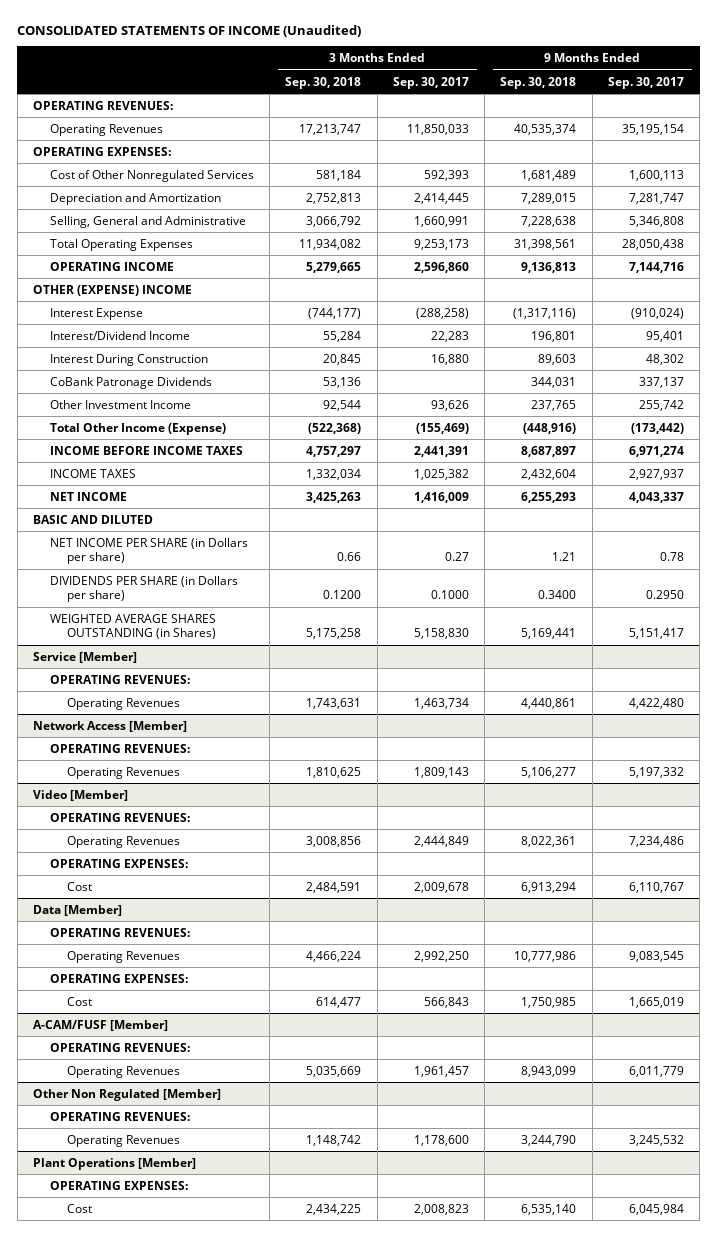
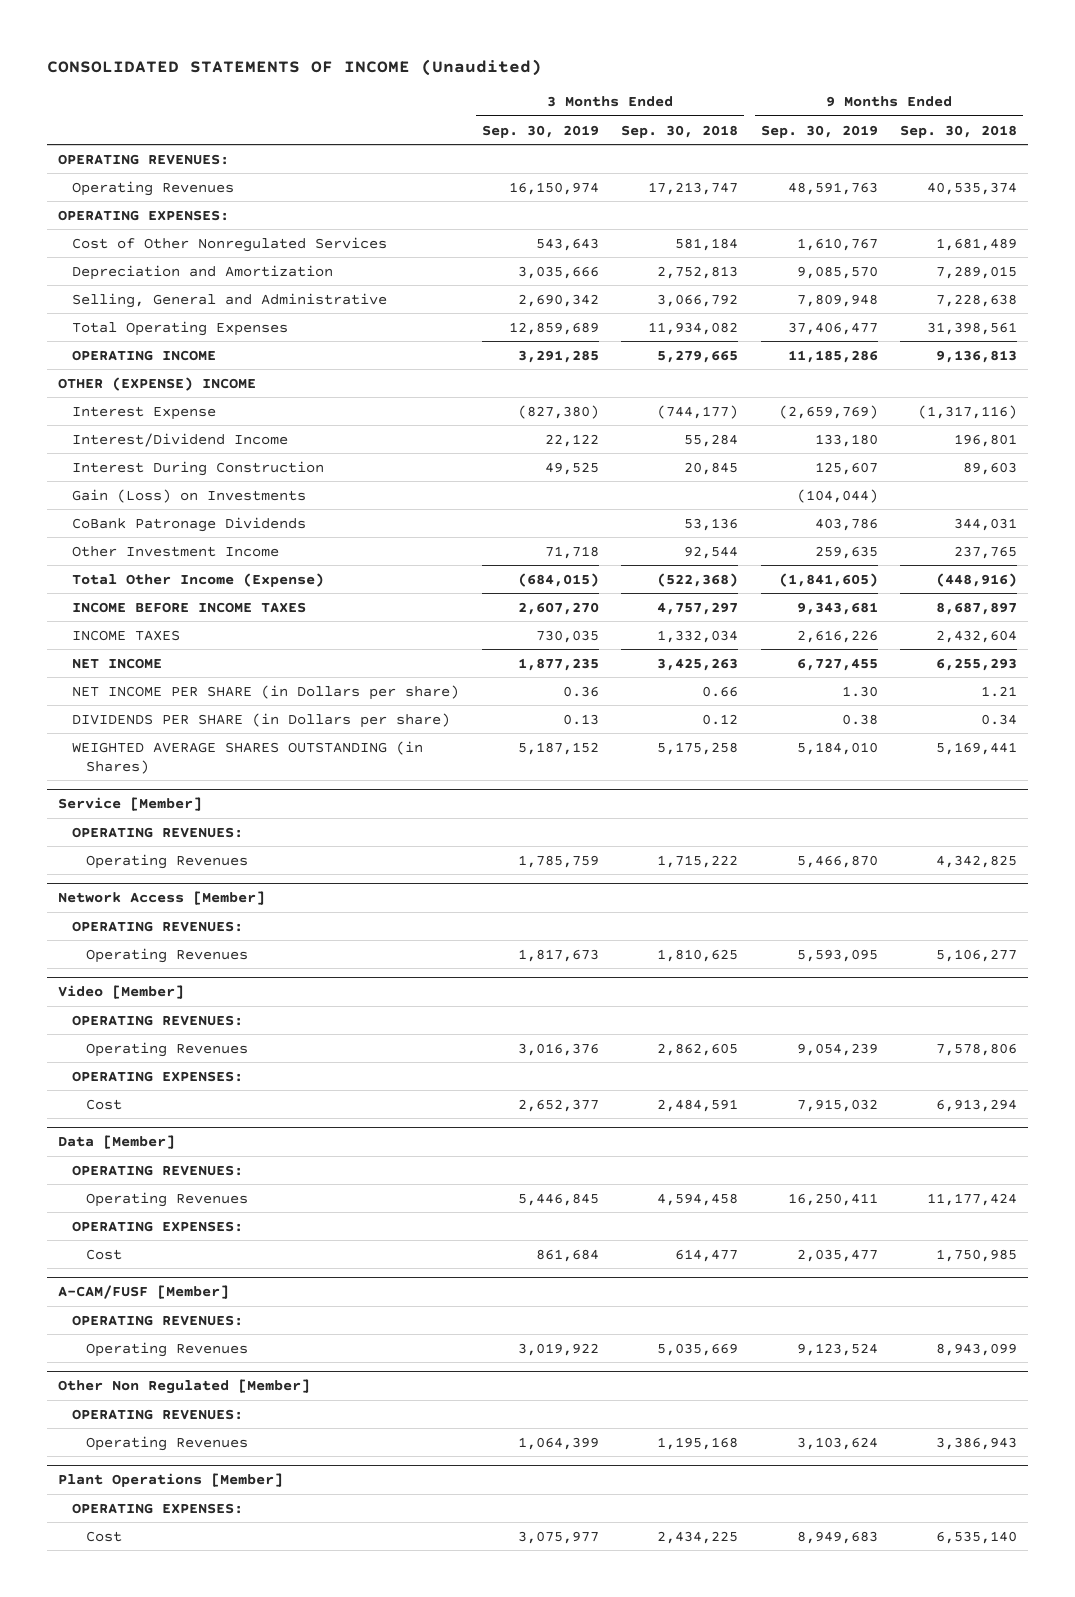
- | 3 Months Ended Sep. 30, 2018 | 3 Months Ended Sep. 30, 2017 | 9 Months Ended Sep. 30, 2018 | 9 Months Ended Sep. 30, 2017
+ | 3 Months Ended Sep. 30, 2019 | 3 Months Ended Sep. 30, 2018 | 9 Months Ended Sep. 30, 2019 | 9 Months Ended Sep. 30, 2018
+ Gain (Loss) on Investments | | | (104,044) |
- BASIC AND DILUTED
- DIVIDENDS PER SHARE (in Dollars per share) | 0.1200 | 0.1000 | 0.3400 | 0.2950
+ DIVIDENDS PER SHARE (in Dollars per share) | 0.13 | 0.12 | 0.38 | 0.34
@ Service [Member]
- Operating Revenues | 1,743,631 | 1,463,734 | 4,440,861 | 4,422,480
+ Operating Revenues | 1,785,759 | 1,715,222 | 5,466,870 | 4,342,825
@ Video [Member]
- Operating Revenues | 3,008,856 | 2,444,849 | 8,022,361 | 7,234,486
+ Operating Revenues | 3,016,376 | 2,862,605 | 9,054,239 | 7,578,806
@ Data [Member]
- Operating Revenues | 4,466,224 | 2,992,250 | 10,777,986 | 9,083,545
+ Operating Revenues | 5,446,845 | 4,594,458 | 16,250,411 | 11,177,424
@ Other Non Regulated [Member]
- Operating Revenues | 1,148,742 | 1,178,600 | 3,244,790 | 3,245,532
+ Operating Revenues | 1,064,399 | 1,195,168 | 3,103,624 | 3,386,943

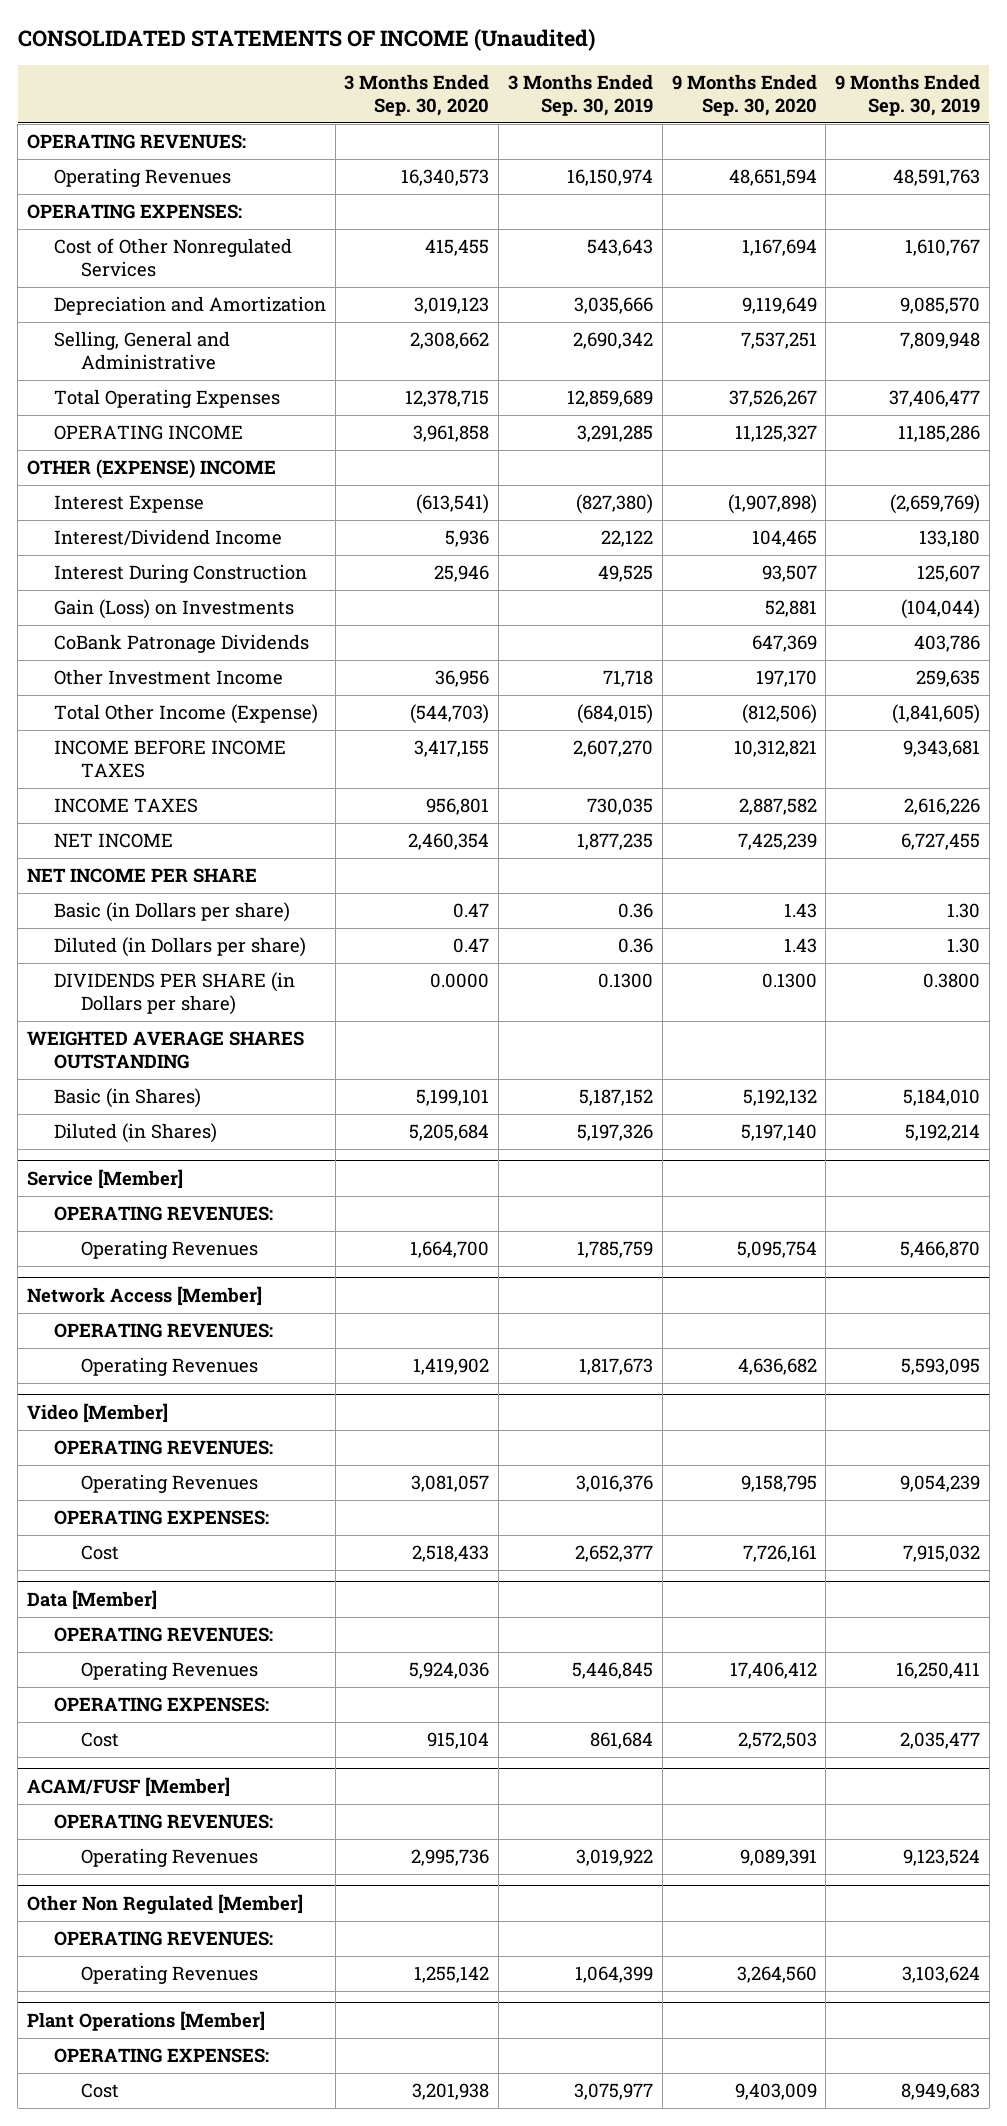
- | 3 Months Ended Sep. 30, 2019 | 3 Months Ended Sep. 30, 2018 | 9 Months Ended Sep. 30, 2019 | 9 Months Ended Sep. 30, 2018
+ | 3 Months Ended Sep. 30, 2020 | 3 Months Ended Sep. 30, 2019 | 9 Months Ended Sep. 30, 2020 | 9 Months Ended Sep. 30, 2019
- NET INCOME PER SHARE (in Dollars per share) | 0.36 | 0.66 | 1.30 | 1.21
- DIVIDENDS PER SHARE (in Dollars per share) | 0.13 | 0.12 | 0.38 | 0.34
- WEIGHTED AVERAGE SHARES OUTSTANDING (in Shares) | 5,187,152 | 5,175,258 | 5,184,010 | 5,169,441
+ NET INCOME PER SHARE
+ Basic (in Dollars per share) | 0.47 | 0.36 | 1.43 | 1.30
+ Diluted (in Dollars per share) | 0.47 | 0.36 | 1.43 | 1.30
+ DIVIDENDS PER SHARE (in Dollars per share) | 0.0000 | 0.1300 | 0.1300 | 0.3800
+ WEIGHTED AVERAGE SHARES OUTSTANDING
+ Basic (in Shares) | 5,199,101 | 5,187,152 | 5,192,132 | 5,184,010
+ Diluted (in Shares) | 5,205,684 | 5,197,326 | 5,197,140 | 5,192,214
- A-CAM/FUSF [Member]
+ ACAM/FUSF [Member]

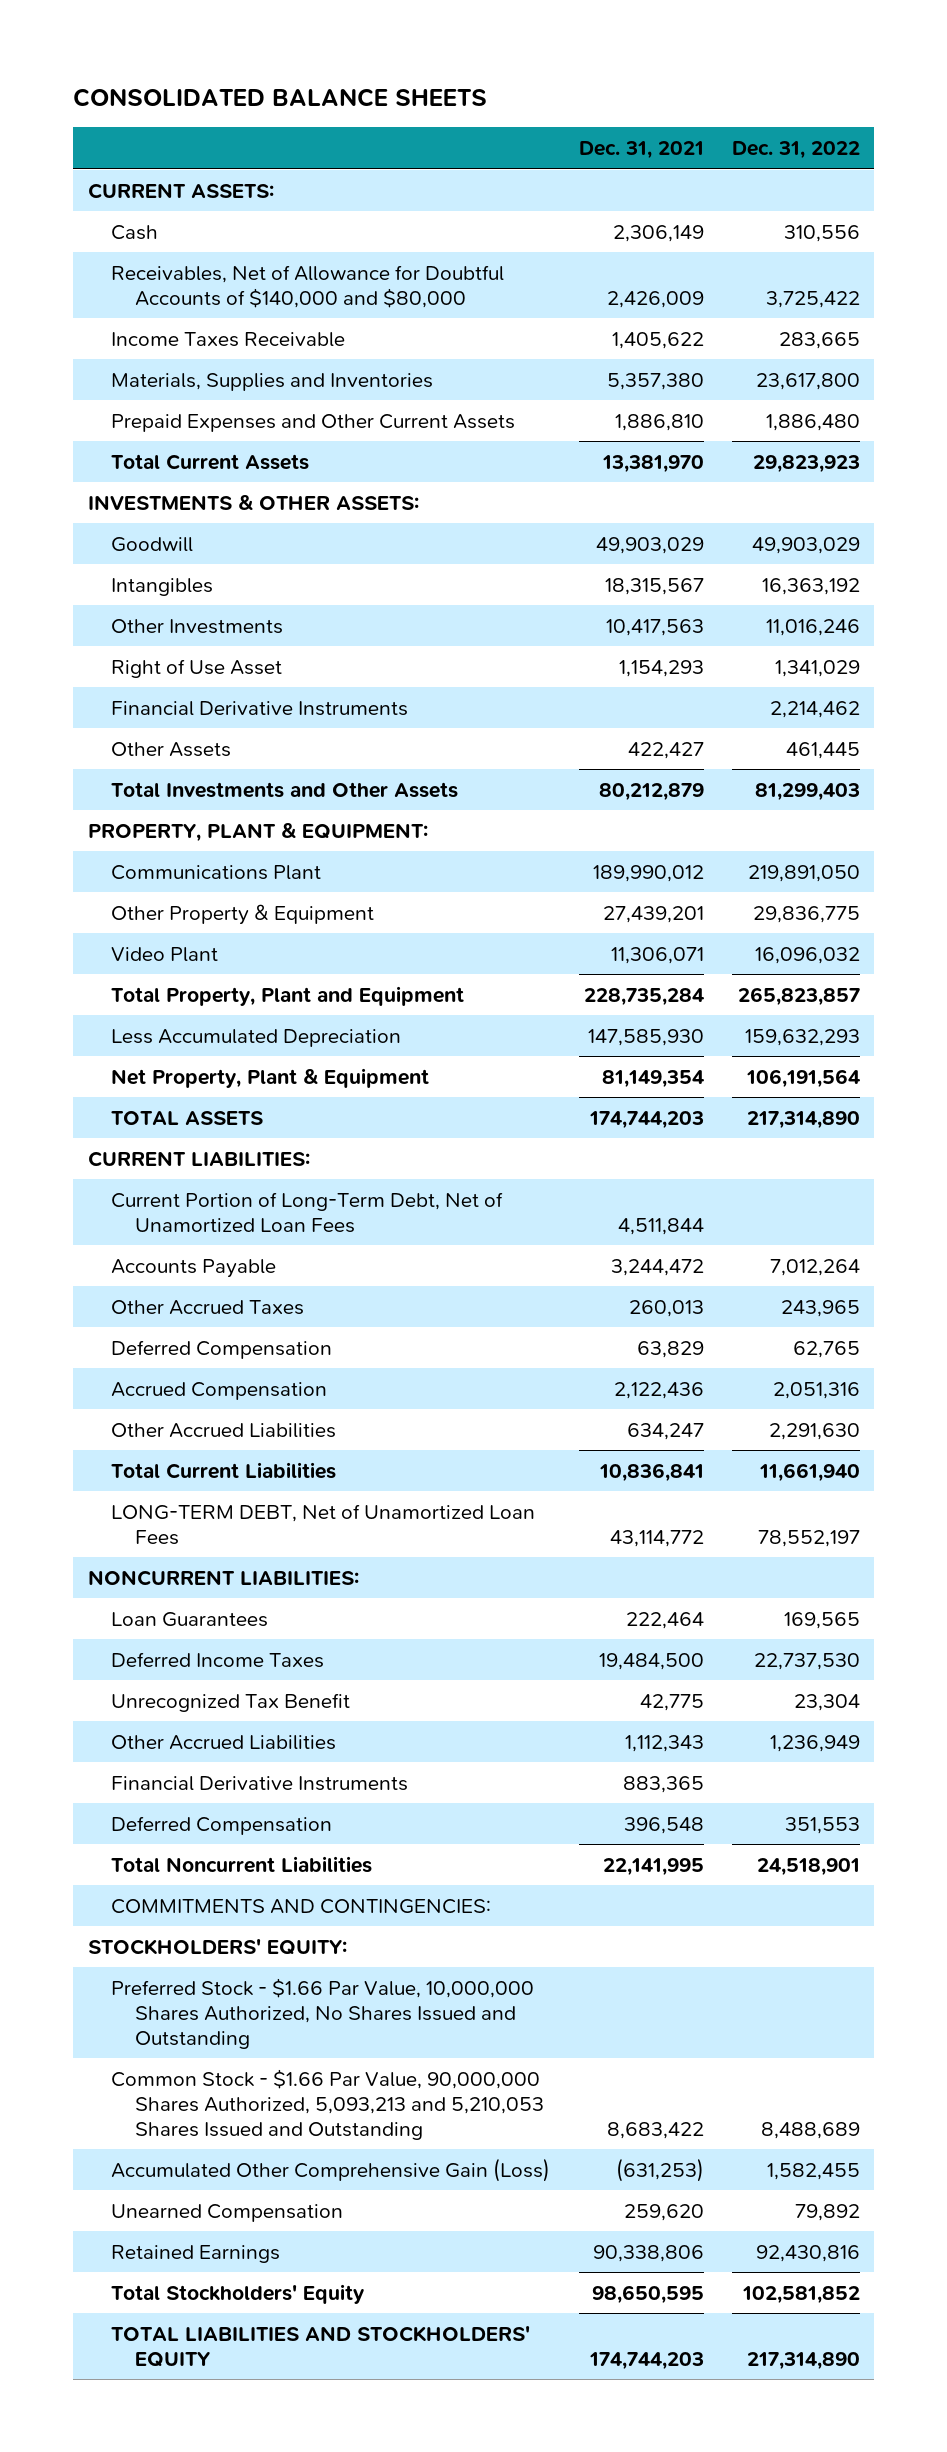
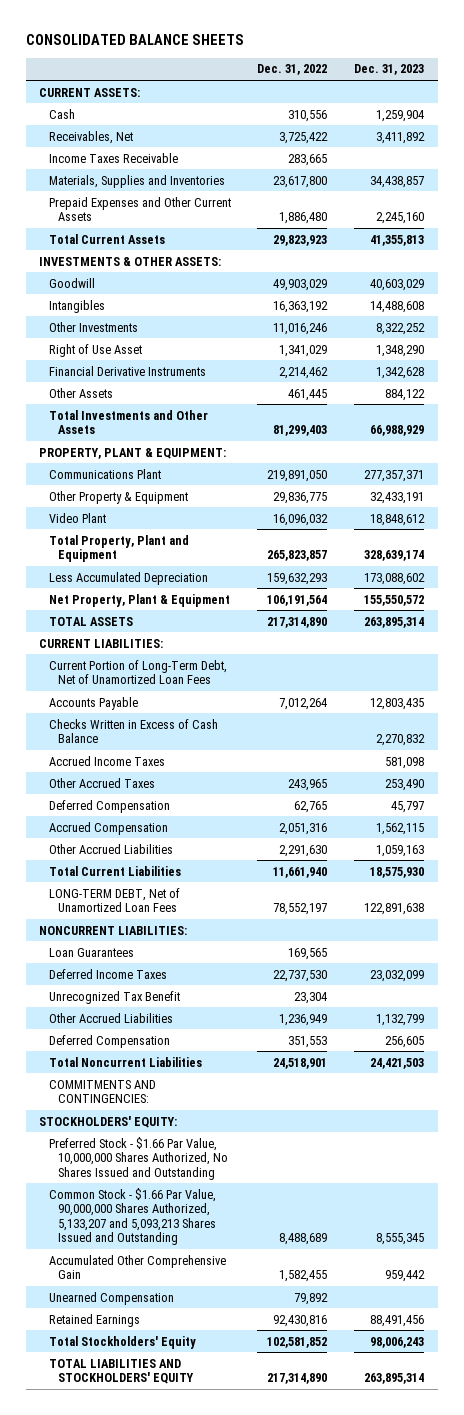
- | Dec. 31, 2021 | Dec. 31, 2022
+ | Dec. 31, 2022 | Dec. 31, 2023
- Receivables, Net of Allowance for Doubtful Accounts of $140,000 and $80,000 | 2,426,009 | 3,725,422
+ Receivables, Net | 3,725,422 | 3,411,892
+ Checks Written in Excess of Cash Balance | | 2,270,832
+ Accrued Income Taxes | | 581,098
- Financial Derivative Instruments | 883,365 |
- Common Stock - $1.66 Par Value, 90,000,000 Shares Authorized, 5,093,213 and 5,210,053 Shares Issued and Outstanding | 8,683,422 | 8,488,689
- Accumulated Other Comprehensive Gain (Loss) | (631,253) | 1,582,455
+ Common Stock - $1.66 Par Value, 90,000,000 Shares Authorized, 5,133,207 and 5,093,213 Shares Issued and Outstanding | 8,488,689 | 8,555,345
+ Accumulated Other Comprehensive Gain | 1,582,455 | 959,442

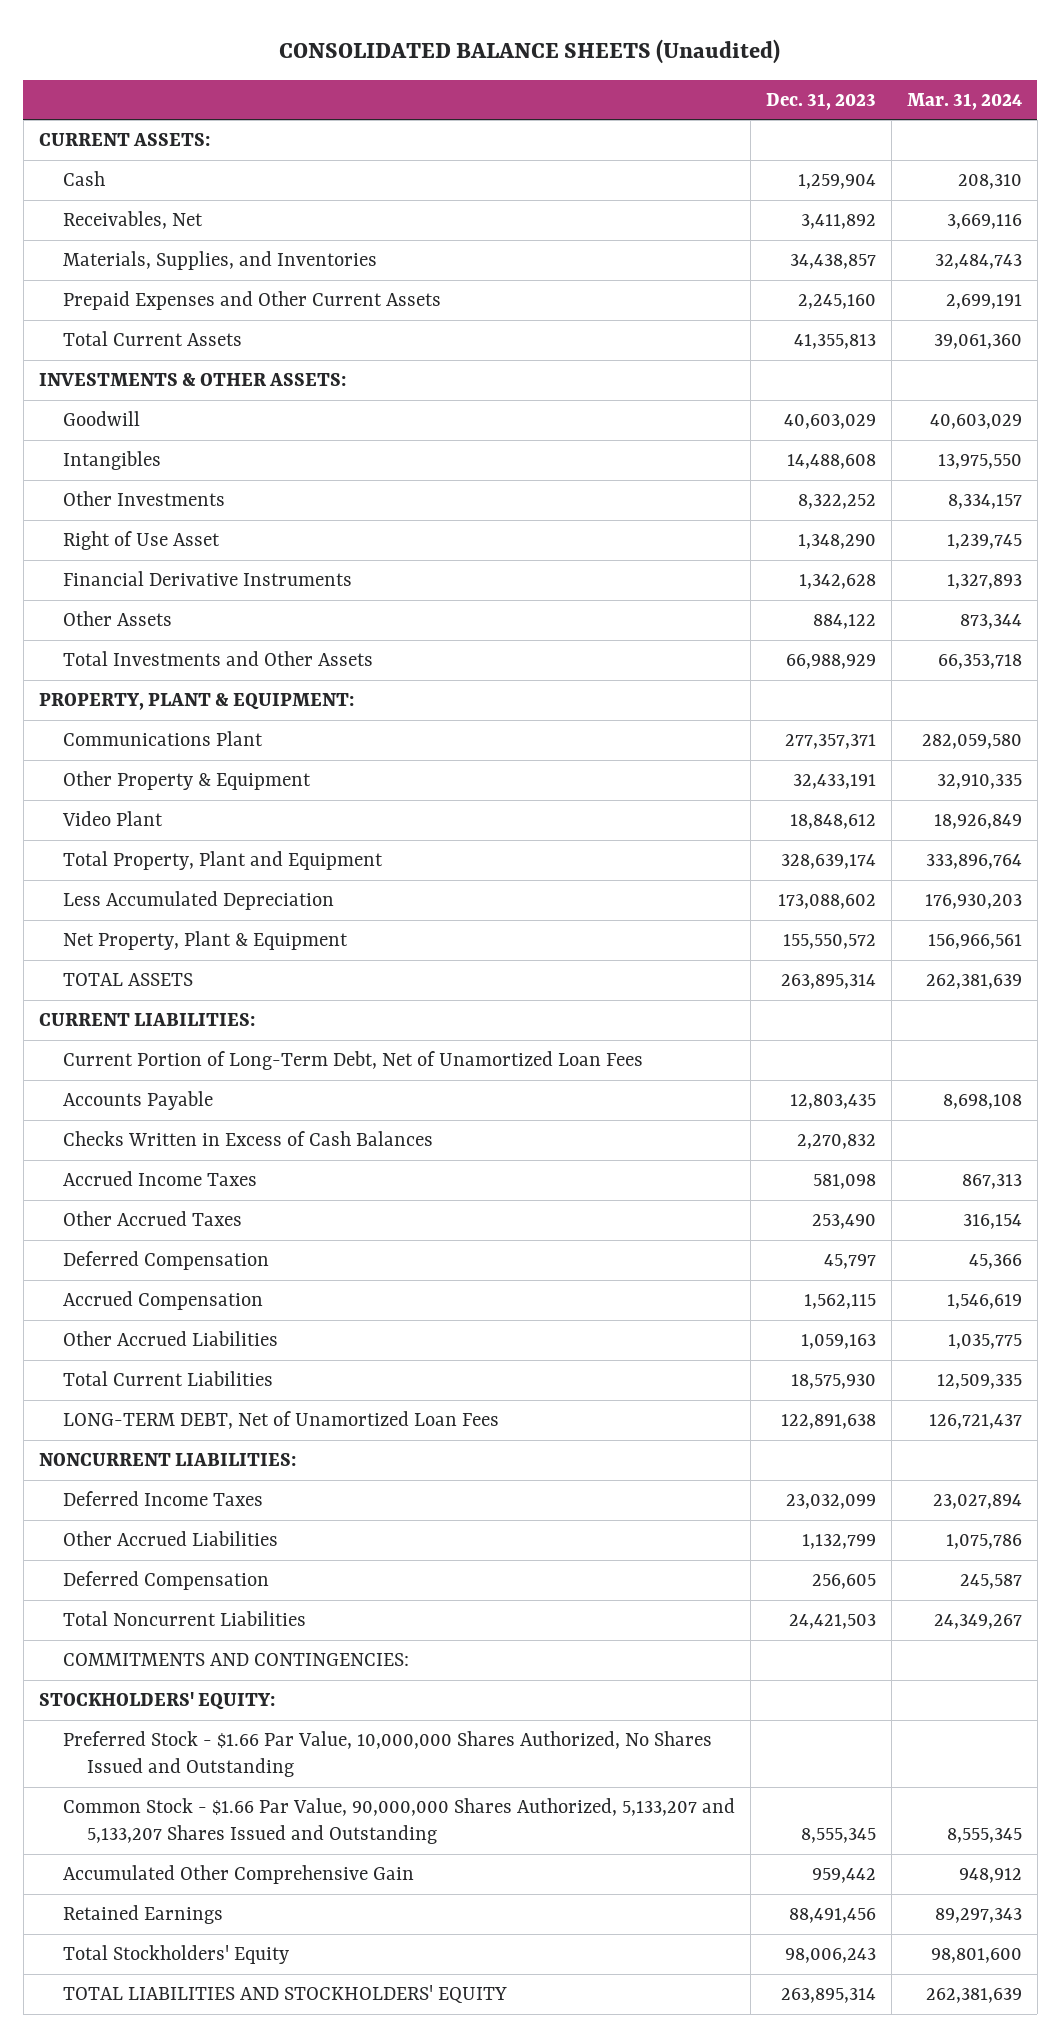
- CONSOLIDATED BALANCE SHEETS
+ CONSOLIDATED BALANCE SHEETS (Unaudited)
- | Dec. 31, 2022 | Dec. 31, 2023
+ | Dec. 31, 2023 | Mar. 31, 2024
- Income Taxes Receivable | 283,665 |
- Materials, Supplies and Inventories | 23,617,800 | 34,438,857
+ Materials, Supplies, and Inventories | 34,438,857 | 32,484,743
- Checks Written in Excess of Cash Balance | | 2,270,832
+ Checks Written in Excess of Cash Balances | 2,270,832 |
- Loan Guarantees | 169,565 |
- Unrecognized Tax Benefit | 23,304 |
- Common Stock - $1.66 Par Value, 90,000,000 Shares Authorized, 5,133,207 and 5,093,213 Shares Issued and Outstanding | 8,488,689 | 8,555,345
+ Common Stock - $1.66 Par Value, 90,000,000 Shares Authorized, 5,133,207 and 5,133,207 Shares Issued and Outstanding | 8,555,345 | 8,555,345
- Unearned Compensation | 79,892 |

